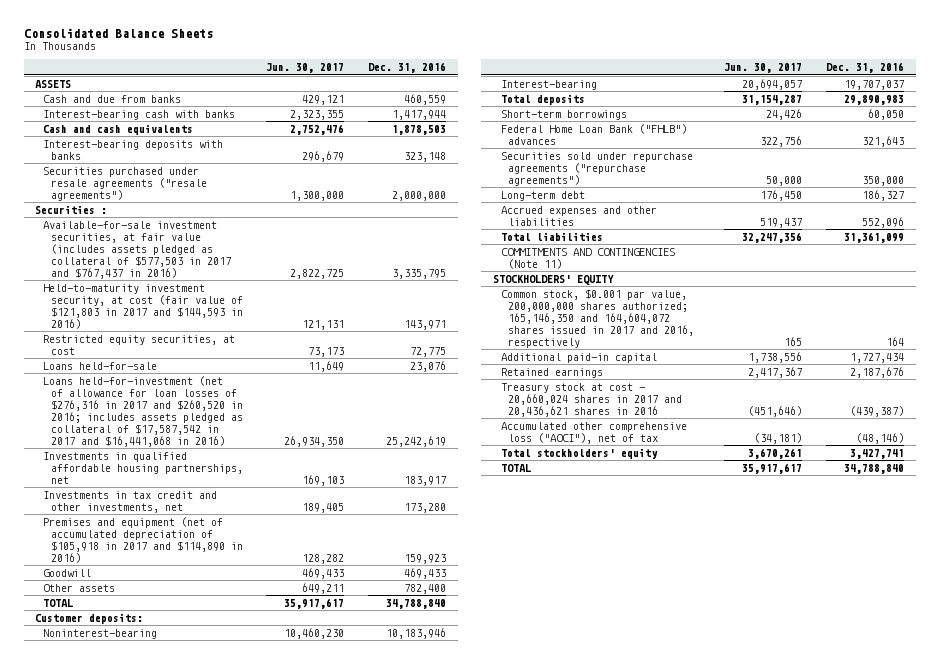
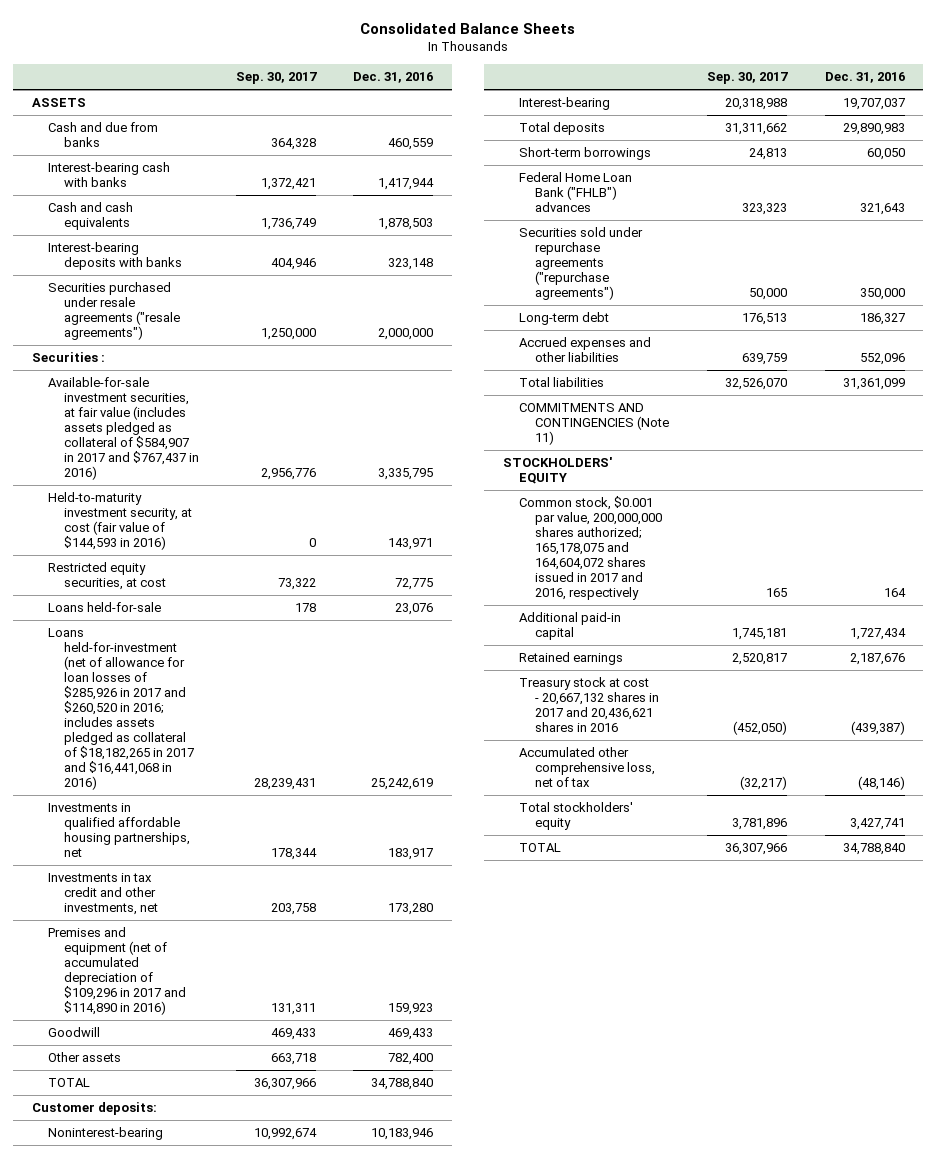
- | Jun. 30, 2017 | Dec. 31, 2016
+ | Sep. 30, 2017 | Dec. 31, 2016
- Available-for-sale investment securities, at fair value (includes assets pledged as collateral of $577,503 in 2017 and $767,437 in 2016) | 2,822,725 | 3,335,795
- Held-to-maturity investment security, at cost (fair value of $121,803 in 2017 and $144,593 in 2016) | 121,131 | 143,971
+ Available-for-sale investment securities, at fair value (includes assets pledged as collateral of $584,907 in 2017 and $767,437 in 2016) | 2,956,776 | 3,335,795
+ Held-to-maturity investment security, at cost (fair value of $144,593 in 2016) | 0 | 143,971
- Loans held-for-investment (net of allowance for loan losses of $276,316 in 2017 and $260,520 in 2016; includes assets pledged as collateral of $17,587,542 in 2017 and $16,441,068 in 2016) | 26,934,350 | 25,242,619
+ Loans held-for-investment (net of allowance for loan losses of $285,926 in 2017 and $260,520 in 2016; includes assets pledged as collateral of $18,182,265 in 2017 and $16,441,068 in 2016) | 28,239,431 | 25,242,619
- Premises and equipment (net of accumulated depreciation of $105,918 in 2017 and $114,890 in 2016) | 128,282 | 159,923
+ Premises and equipment (net of accumulated depreciation of $109,296 in 2017 and $114,890 in 2016) | 131,311 | 159,923
- Common stock, $0.001 par value, 200,000,000 shares authorized; 165,146,350 and 164,604,072 shares issued in 2017 and 2016, respectively | 165 | 164
+ Common stock, $0.001 par value, 200,000,000 shares authorized; 165,178,075 and 164,604,072 shares issued in 2017 and 2016, respectively | 165 | 164
- Treasury stock at cost - 20,660,024 shares in 2017 and 20,436,621 shares in 2016 | (451,646) | (439,387)
- Accumulated other comprehensive loss ("AOCI"), net of tax | (34,181) | (48,146)
+ Treasury stock at cost - 20,667,132 shares in 2017 and 20,436,621 shares in 2016 | (452,050) | (439,387)
+ Accumulated other comprehensive loss, net of tax | (32,217) | (48,146)

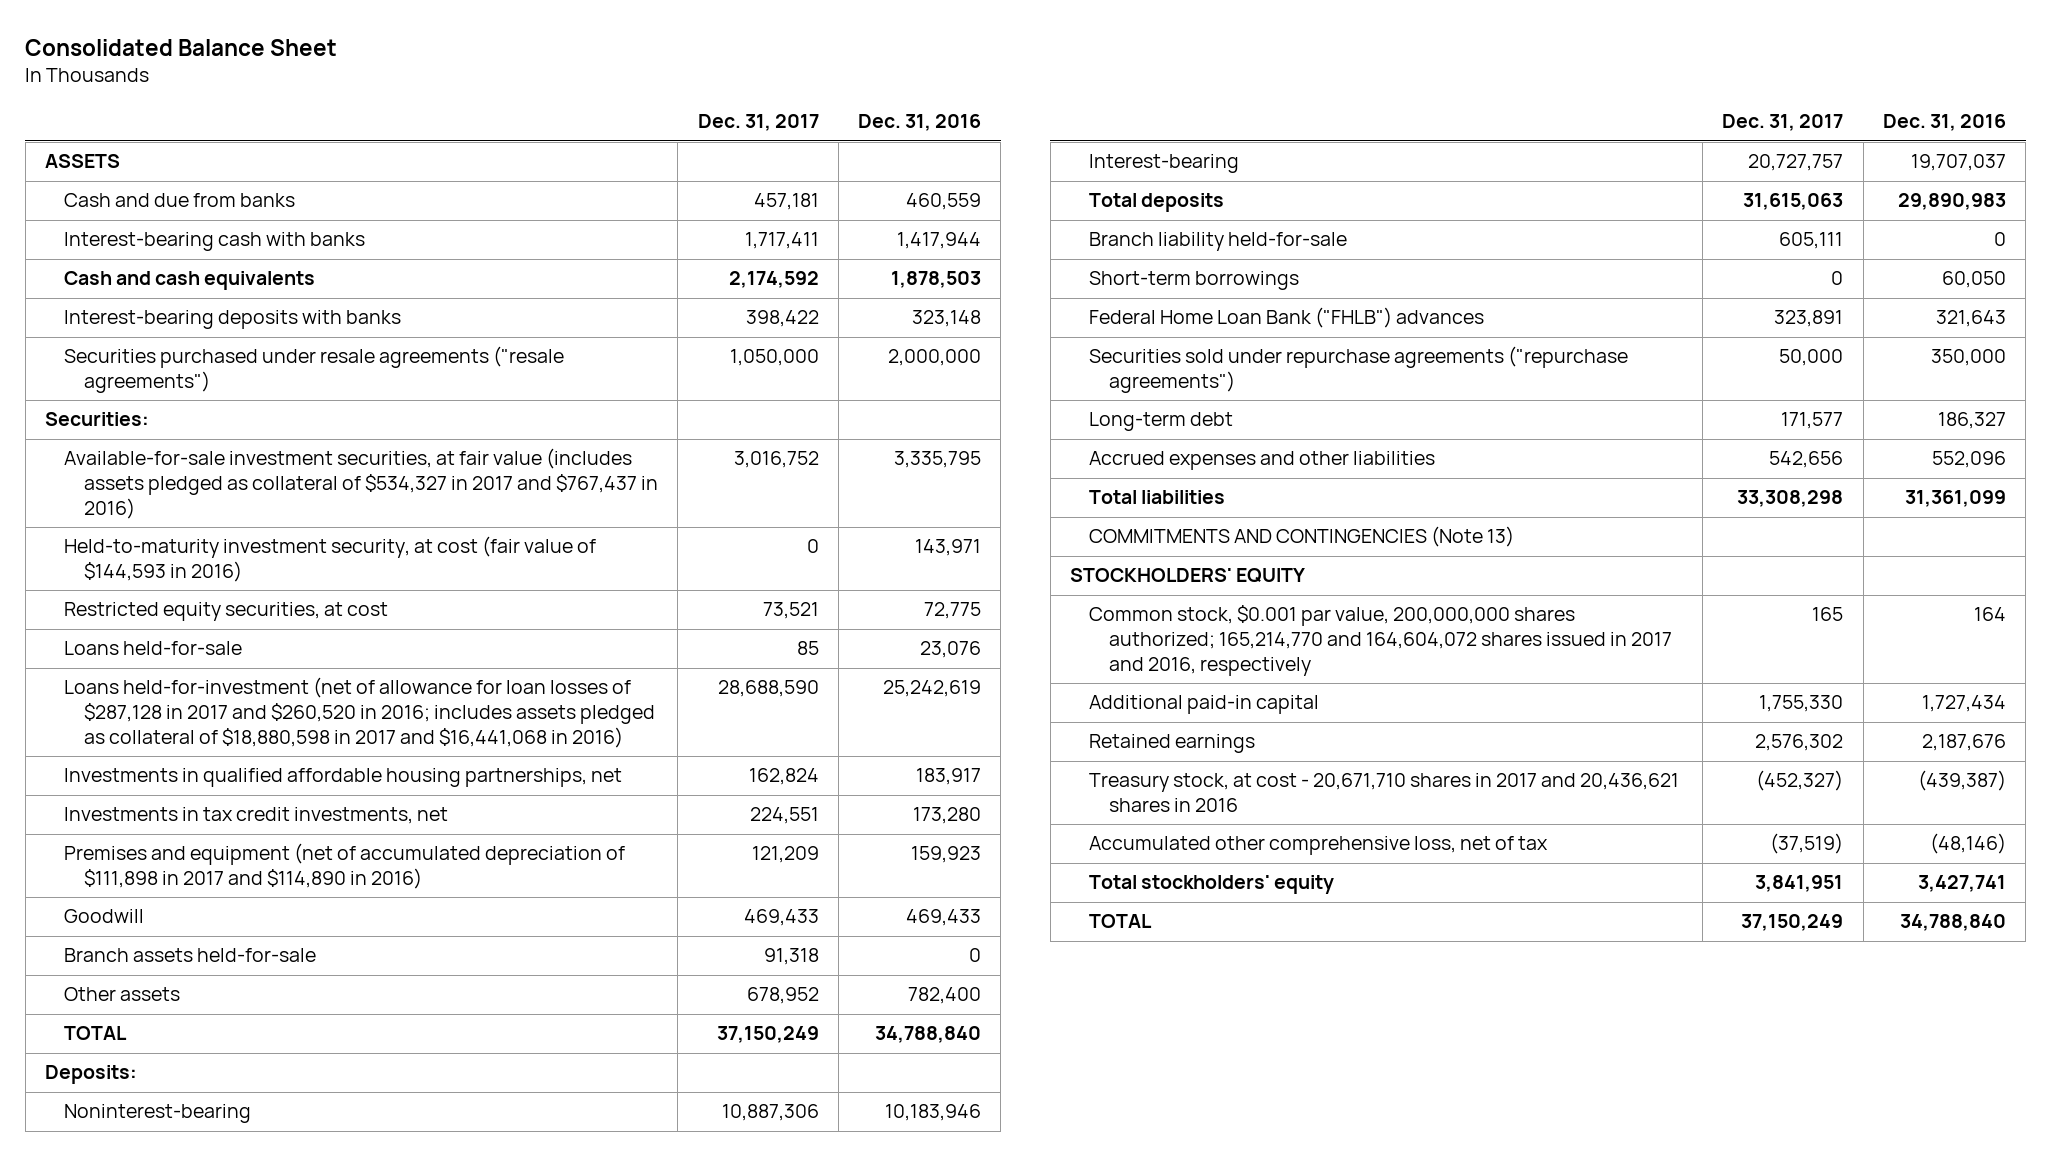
- Consolidated Balance Sheets
+ Consolidated Balance Sheet
- | Sep. 30, 2017 | Dec. 31, 2016
+ | Dec. 31, 2017 | Dec. 31, 2016
- Securities :
- Available-for-sale investment securities, at fair value (includes assets pledged as collateral of $584,907 in 2017 and $767,437 in 2016) | 2,956,776 | 3,335,795
+ Securities:
+ Available-for-sale investment securities, at fair value (includes assets pledged as collateral of $534,327 in 2017 and $767,437 in 2016) | 3,016,752 | 3,335,795
- Loans held-for-investment (net of allowance for loan losses of $285,926 in 2017 and $260,520 in 2016; includes assets pledged as collateral of $18,182,265 in 2017 and $16,441,068 in 2016) | 28,239,431 | 25,242,619
+ Loans held-for-investment (net of allowance for loan losses of $287,128 in 2017 and $260,520 in 2016; includes assets pledged as collateral of $18,880,598 in 2017 and $16,441,068 in 2016) | 28,688,590 | 25,242,619
- Investments in tax credit and other investments, net | 203,758 | 173,280
- Premises and equipment (net of accumulated depreciation of $109,296 in 2017 and $114,890 in 2016) | 131,311 | 159,923
+ Investments in tax credit investments, net | 224,551 | 173,280
+ Premises and equipment (net of accumulated depreciation of $111,898 in 2017 and $114,890 in 2016) | 121,209 | 159,923
+ Branch assets held-for-sale | 91,318 | 0
- Customer deposits:
+ Deposits:
+ Branch liability held-for-sale | 605,111 | 0
- COMMITMENTS AND CONTINGENCIES (Note 11)
+ COMMITMENTS AND CONTINGENCIES (Note 13)
- Common stock, $0.001 par value, 200,000,000 shares authorized; 165,178,075 and 164,604,072 shares issued in 2017 and 2016, respectively | 165 | 164
+ Common stock, $0.001 par value, 200,000,000 shares authorized; 165,214,770 and 164,604,072 shares issued in 2017 and 2016, respectively | 165 | 164
- Treasury stock at cost - 20,667,132 shares in 2017 and 20,436,621 shares in 2016 | (452,050) | (439,387)
+ Treasury stock, at cost - 20,671,710 shares in 2017 and 20,436,621 shares in 2016 | (452,327) | (439,387)

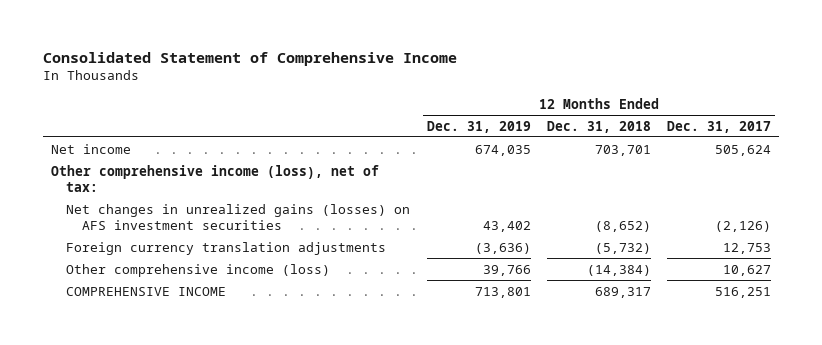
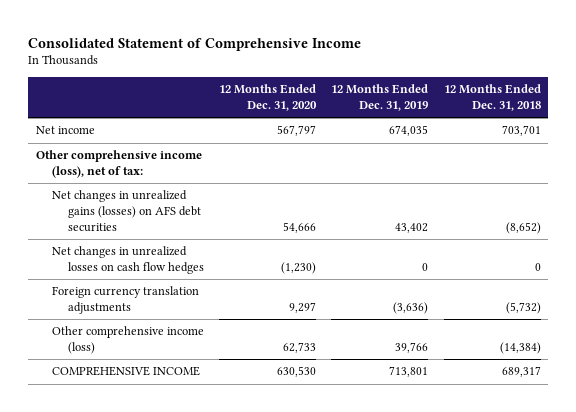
- | 12 Months Ended Dec. 31, 2019 | 12 Months Ended Dec. 31, 2018 | 12 Months Ended Dec. 31, 2017
+ | 12 Months Ended Dec. 31, 2020 | 12 Months Ended Dec. 31, 2019 | 12 Months Ended Dec. 31, 2018
- Net changes in unrealized gains (losses) on AFS investment securities | 43,402 | (8,652) | (2,126)
+ Net changes in unrealized gains (losses) on AFS debt securities | 54,666 | 43,402 | (8,652)
+ Net changes in unrealized losses on cash flow hedges | (1,230) | 0 | 0

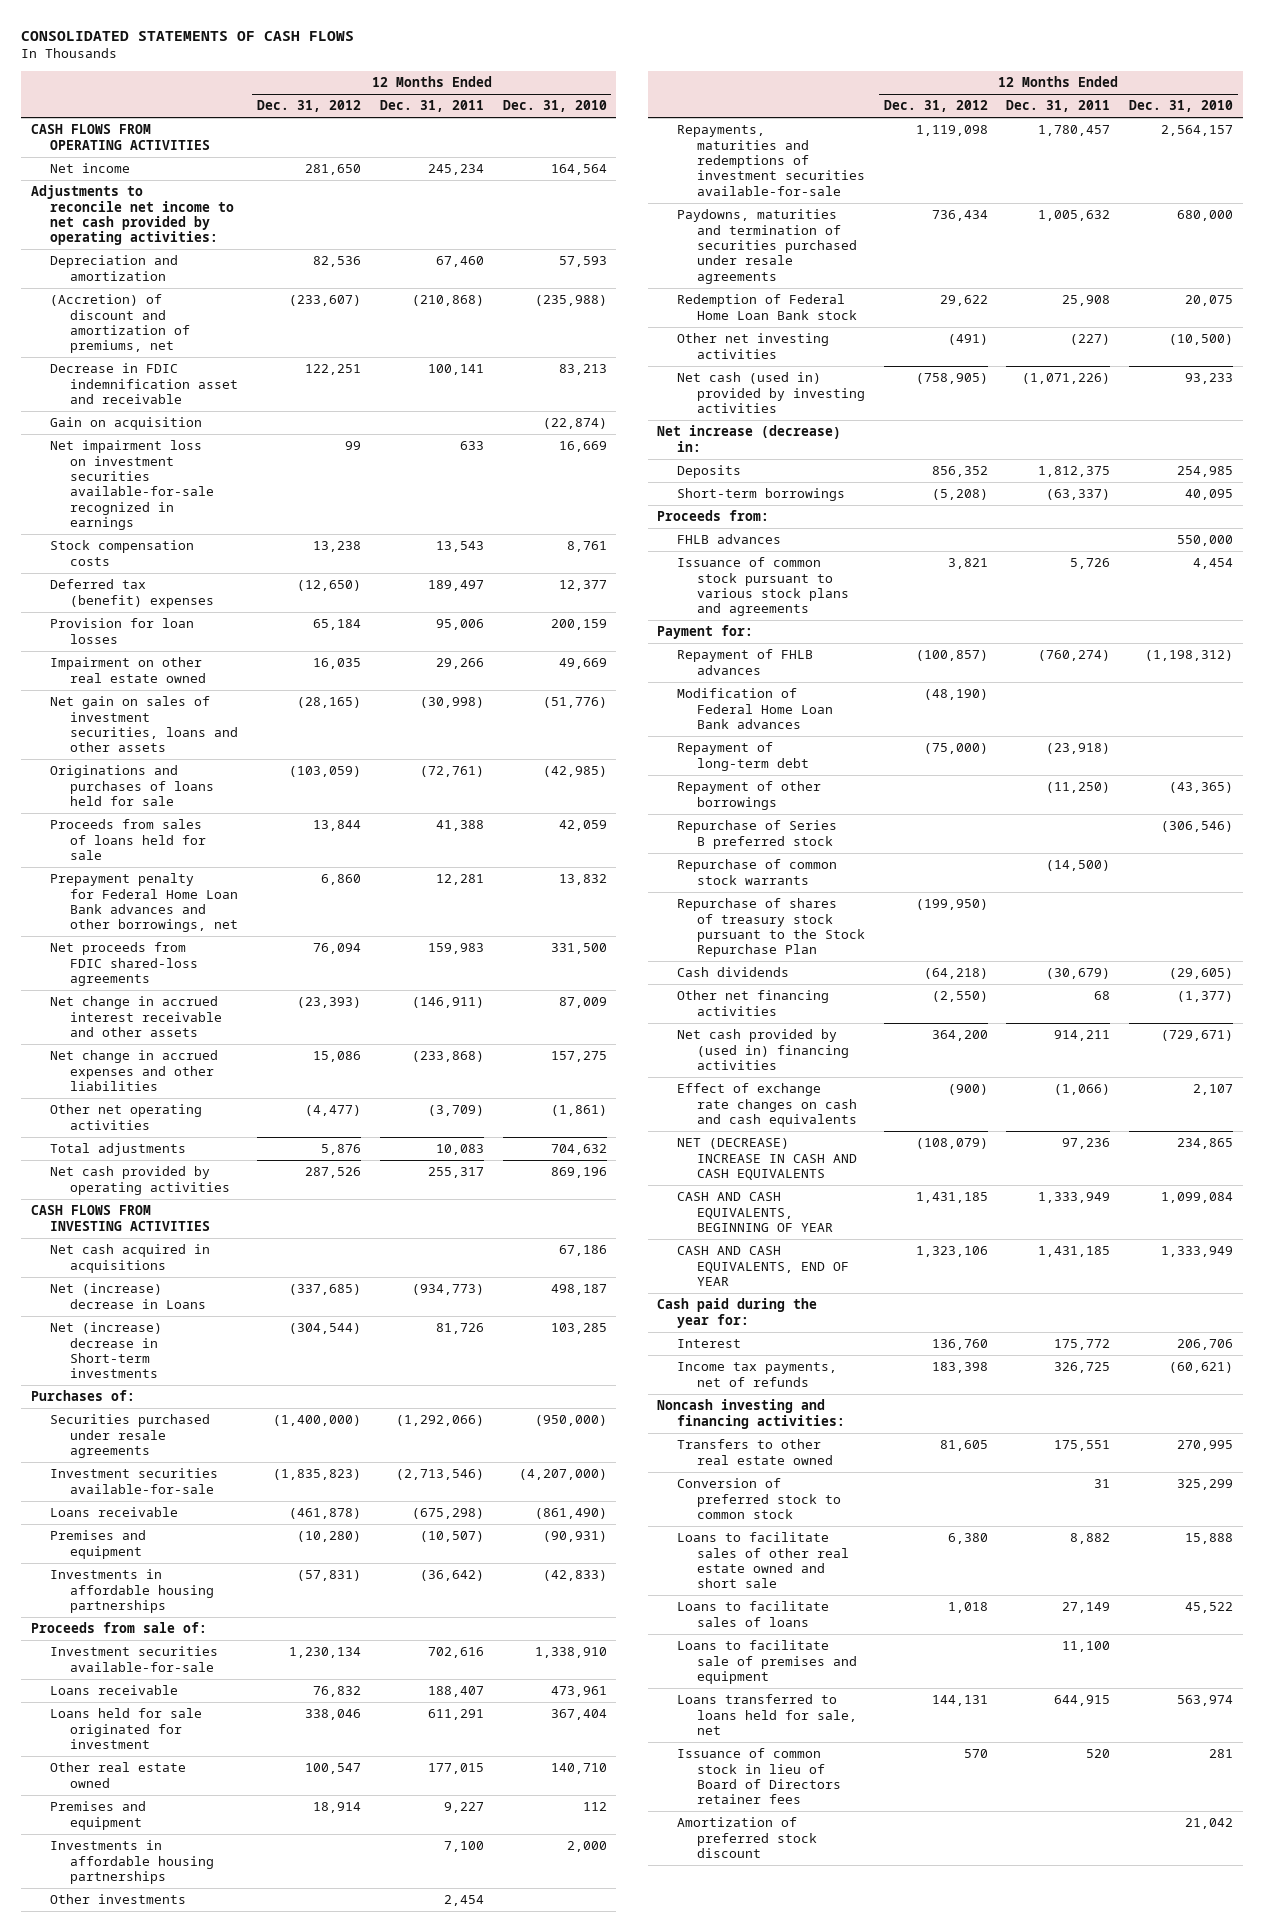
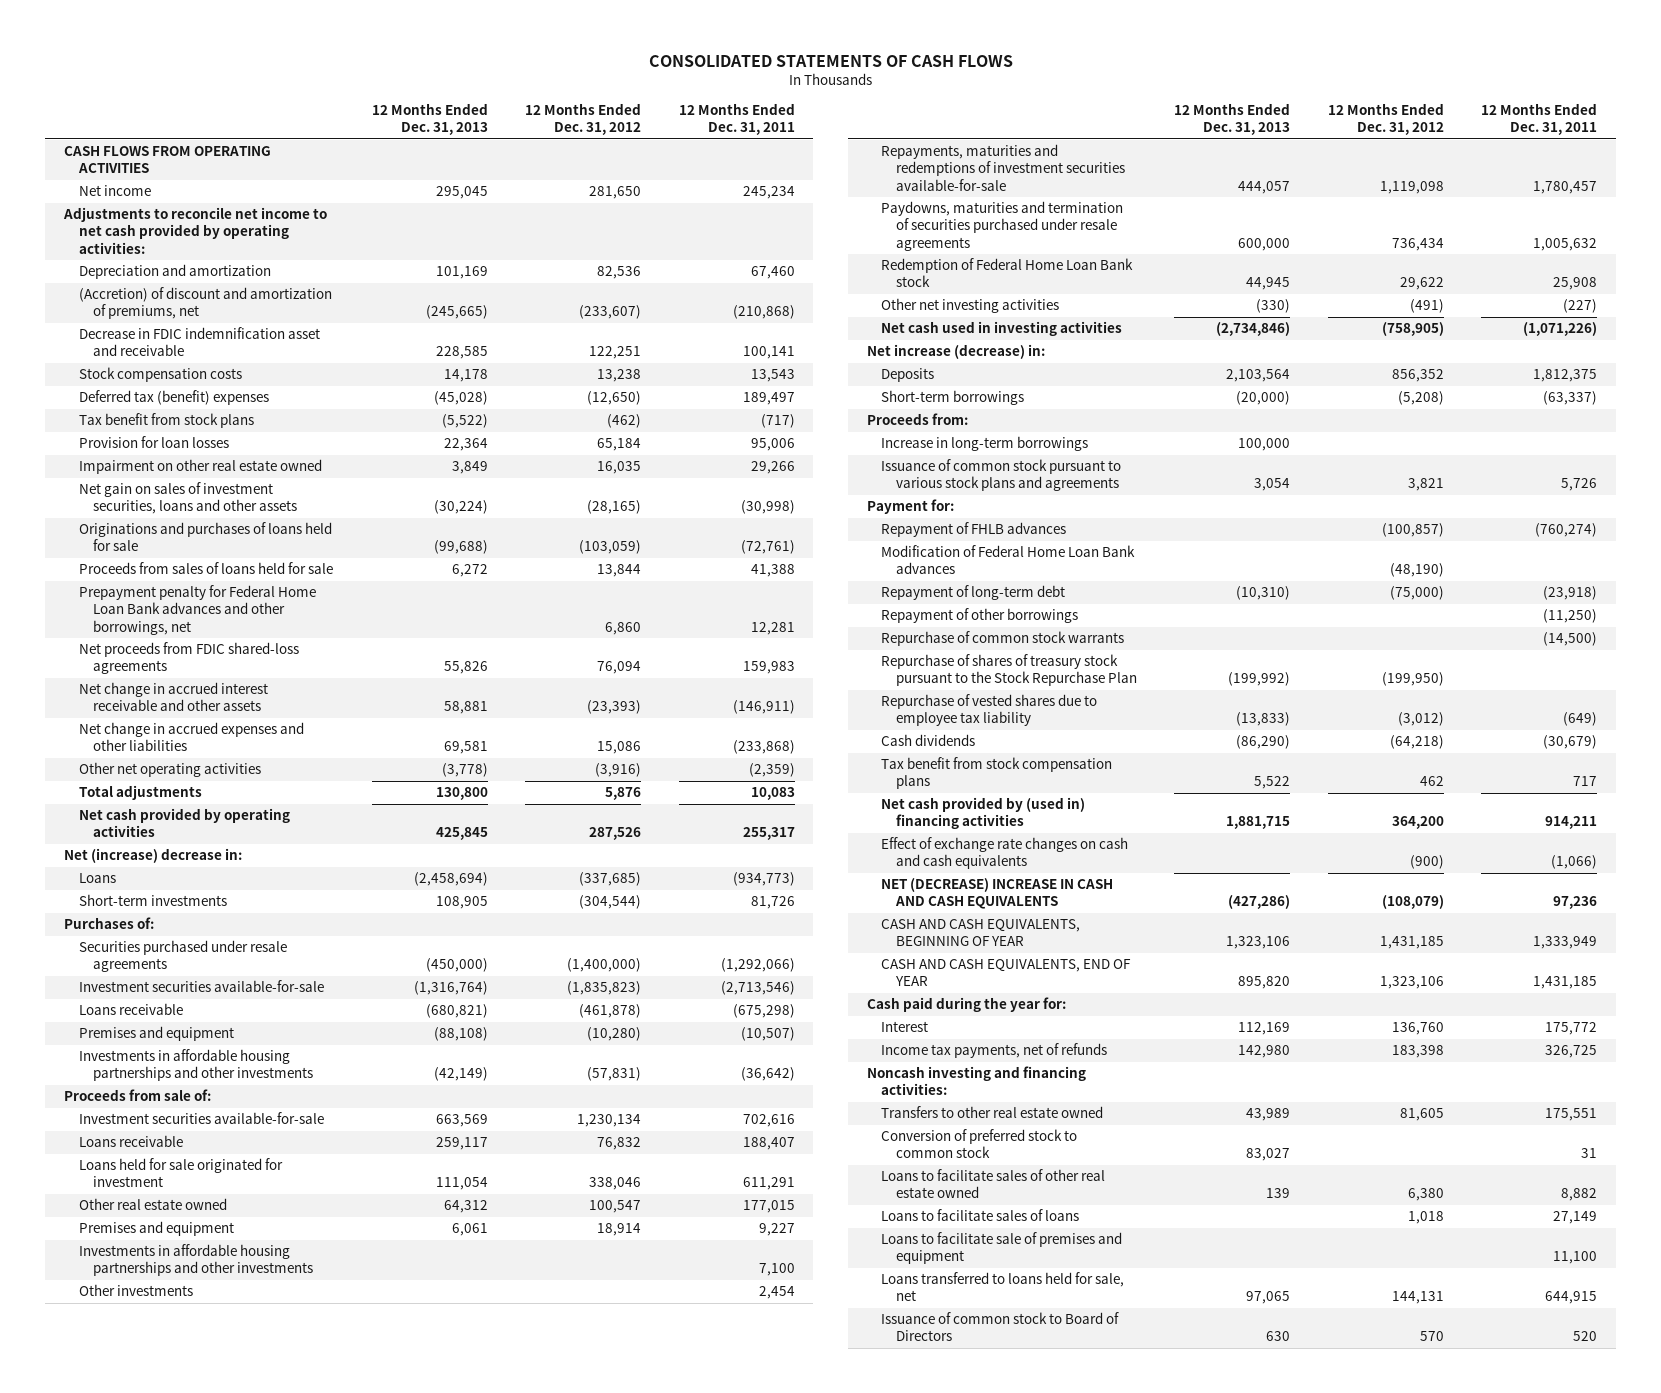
- | 12 Months Ended Dec. 31, 2012 | 12 Months Ended Dec. 31, 2011 | 12 Months Ended Dec. 31, 2010
+ | 12 Months Ended Dec. 31, 2013 | 12 Months Ended Dec. 31, 2012 | 12 Months Ended Dec. 31, 2011
- Gain on acquisition | | | (22,874)
- Net impairment loss on investment securities available-for-sale recognized in earnings | 99 | 633 | 16,669
+ Tax benefit from stock plans | (5,522) | (462) | (717)
- Other net operating activities | (4,477) | (3,709) | (1,861)
+ Other net operating activities | (3,778) | (3,916) | (2,359)
- CASH FLOWS FROM INVESTING ACTIVITIES
- Net cash acquired in acquisitions | | | 67,186
- Net (increase) decrease in Loans | (337,685) | (934,773) | 498,187
- Net (increase) decrease in Short-term investments | (304,544) | 81,726 | 103,285
+ Net (increase) decrease in:
+ Loans | (2,458,694) | (337,685) | (934,773)
+ Short-term investments | 108,905 | (304,544) | 81,726
- Investments in affordable housing partnerships | (57,831) | (36,642) | (42,833)
+ Investments in affordable housing partnerships and other investments | (42,149) | (57,831) | (36,642)
- Investments in affordable housing partnerships | | 7,100 | 2,000
+ Investments in affordable housing partnerships and other investments | | | 7,100
- Net cash (used in) provided by investing activities | (758,905) | (1,071,226) | 93,233
+ Net cash used in investing activities | (2,734,846) | (758,905) | (1,071,226)
- FHLB advances | | | 550,000
+ Increase in long-term borrowings | 100,000 | |
- Repurchase of Series B preferred stock | | | (306,546)
+ Repurchase of vested shares due to employee tax liability | (13,833) | (3,012) | (649)
- Other net financing activities | (2,550) | 68 | (1,377)
+ Tax benefit from stock compensation plans | 5,522 | 462 | 717
- Loans to facilitate sales of other real estate owned and short sale | 6,380 | 8,882 | 15,888
+ Loans to facilitate sales of other real estate owned | 139 | 6,380 | 8,882
- Issuance of common stock in lieu of Board of Directors retainer fees | 570 | 520 | 281
- Amortization of preferred stock discount | | | 21,042
+ Issuance of common stock to Board of Directors | 630 | 570 | 520

